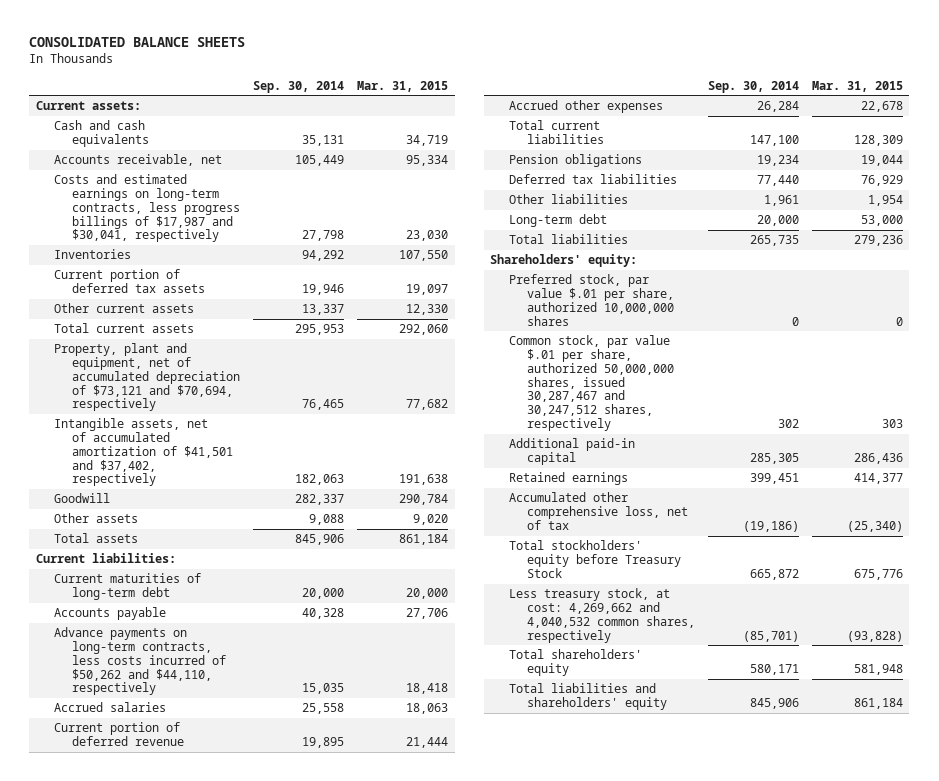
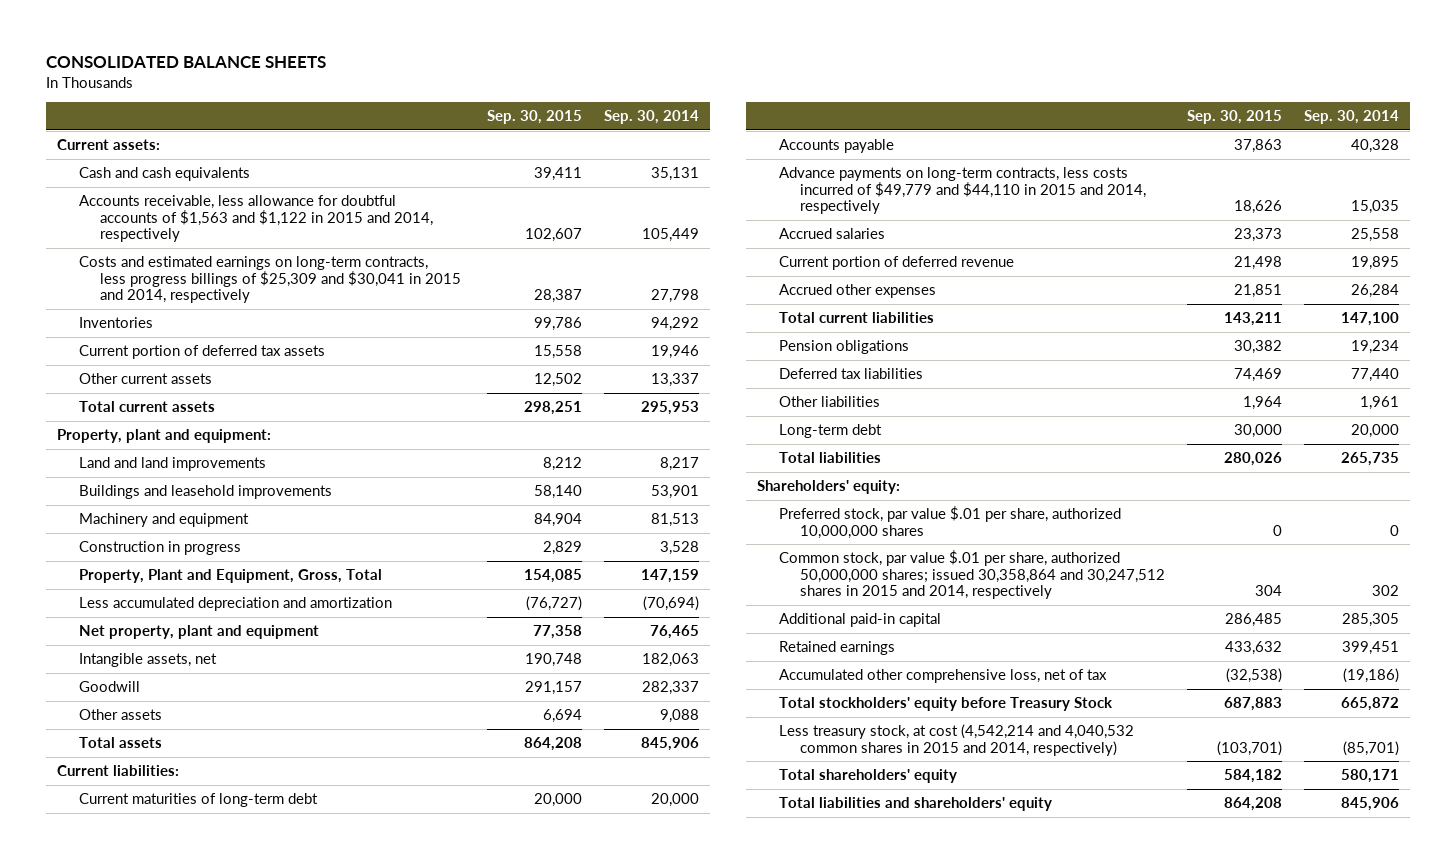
- | Sep. 30, 2014 | Mar. 31, 2015
+ | Sep. 30, 2015 | Sep. 30, 2014
- Accounts receivable, net | 105,449 | 95,334
- Costs and estimated earnings on long-term contracts, less progress billings of $17,987 and $30,041, respectively | 27,798 | 23,030
+ Accounts receivable, less allowance for doubtful accounts of $1,563 and $1,122 in 2015 and 2014, respectively | 102,607 | 105,449
+ Costs and estimated earnings on long-term contracts, less progress billings of $25,309 and $30,041 in 2015 and 2014, respectively | 28,387 | 27,798
- Property, plant and equipment, net of accumulated depreciation of $73,121 and $70,694, respectively | 76,465 | 77,682
- Intangible assets, net of accumulated amortization of $41,501 and $37,402, respectively | 182,063 | 191,638
+ Property, plant and equipment:
+ Land and land improvements | 8,212 | 8,217
+ Buildings and leasehold improvements | 58,140 | 53,901
+ Machinery and equipment | 84,904 | 81,513
+ Construction in progress | 2,829 | 3,528
+ Property, Plant and Equipment, Gross, Total | 154,085 | 147,159
+ Less accumulated depreciation and amortization | (76,727) | (70,694)
+ Net property, plant and equipment | 77,358 | 76,465
+ Intangible assets, net | 190,748 | 182,063
- Advance payments on long-term contracts, less costs incurred of $50,262 and $44,110, respectively | 15,035 | 18,418
+ Advance payments on long-term contracts, less costs incurred of $49,779 and $44,110 in 2015 and 2014, respectively | 18,626 | 15,035
- Common stock, par value $.01 per share, authorized 50,000,000 shares, issued 30,287,467 and 30,247,512 shares, respectively | 302 | 303
+ Common stock, par value $.01 per share, authorized 50,000,000 shares; issued 30,358,864 and 30,247,512 shares in 2015 and 2014, respectively | 304 | 302
- Less treasury stock, at cost: 4,269,662 and 4,040,532 common shares, respectively | (85,701) | (93,828)
+ Less treasury stock, at cost (4,542,214 and 4,040,532 common shares in 2015 and 2014, respectively) | (103,701) | (85,701)

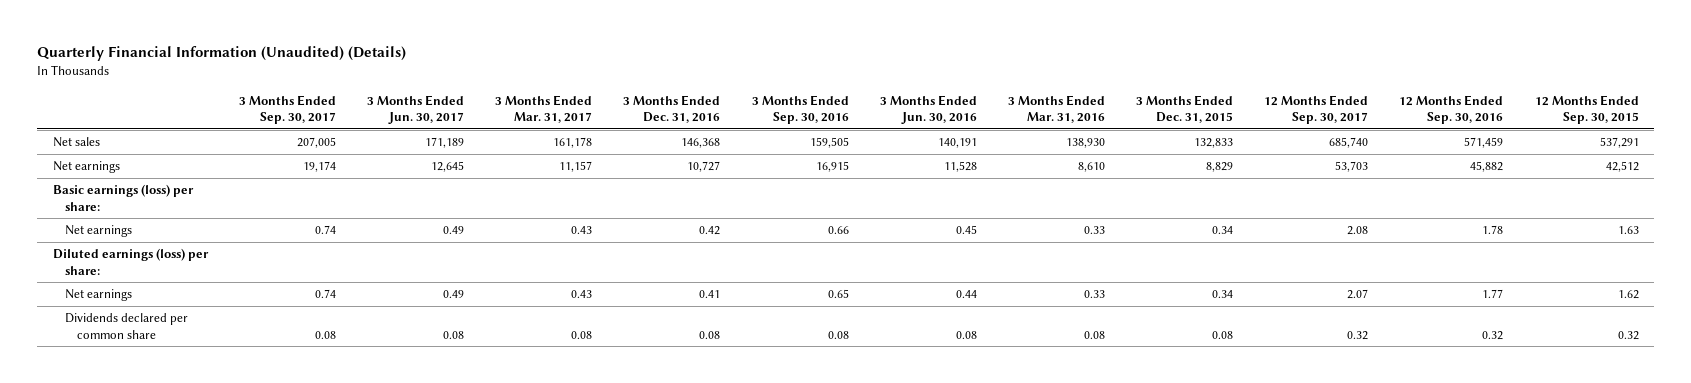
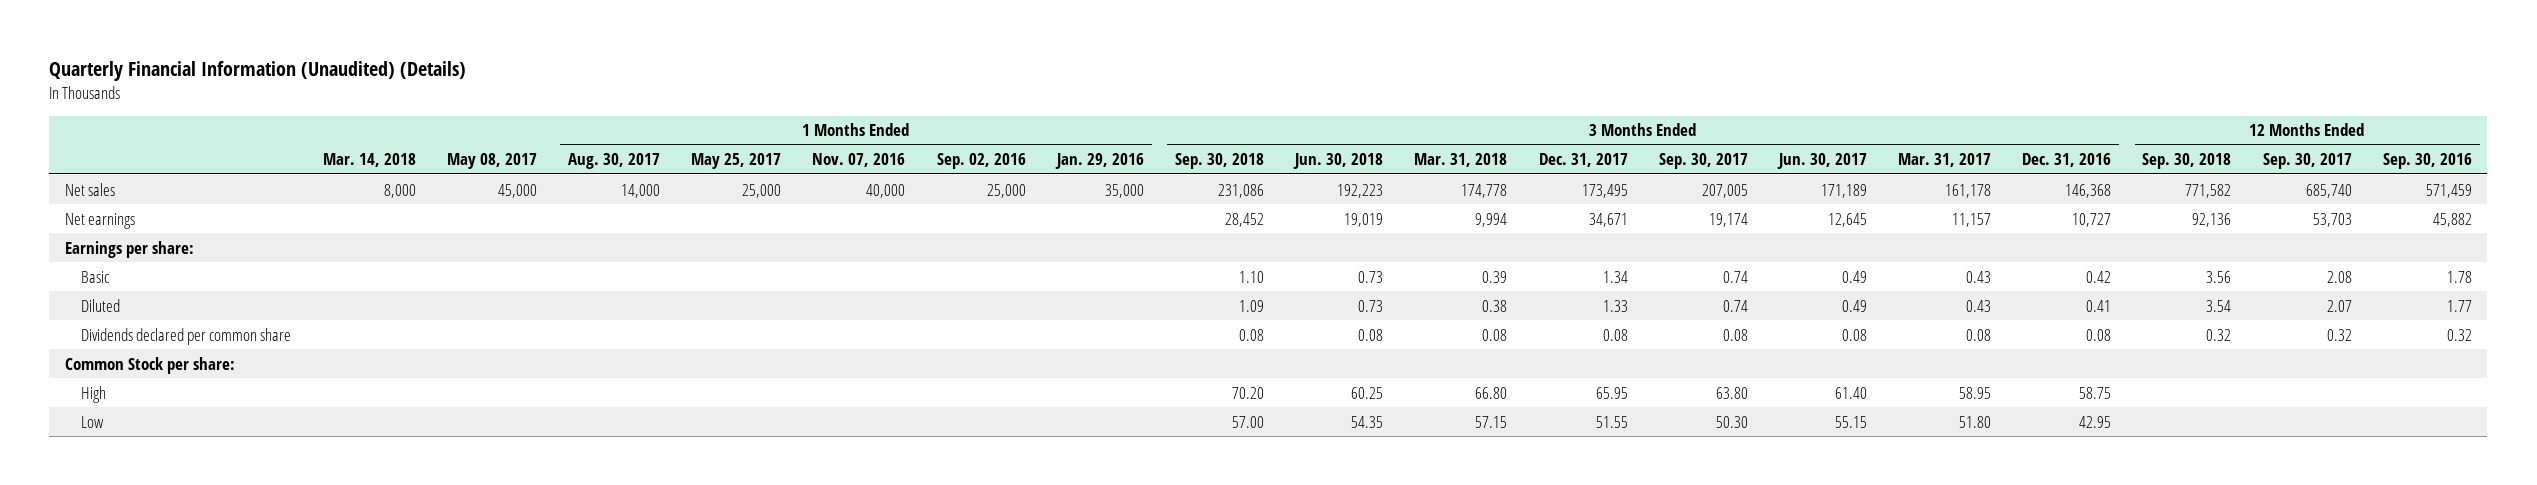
- | 3 Months Ended Sep. 30, 2017 | 3 Months Ended Jun. 30, 2017 | 3 Months Ended Mar. 31, 2017 | 3 Months Ended Dec. 31, 2016 | 3 Months Ended Sep. 30, 2016 | 3 Months Ended Jun. 30, 2016 | 3 Months Ended Mar. 31, 2016 | 3 Months Ended Dec. 31, 2015 | 12 Months Ended Sep. 30, 2017 | 12 Months Ended Sep. 30, 2016 | 12 Months Ended Sep. 30, 2015
+ | Mar. 14, 2018 | May 08, 2017 | 1 Months Ended Aug. 30, 2017 | 1 Months Ended May 25, 2017 | 1 Months Ended Nov. 07, 2016 | 1 Months Ended Sep. 02, 2016 | 1 Months Ended Jan. 29, 2016 | 3 Months Ended Sep. 30, 2018 | 3 Months Ended Jun. 30, 2018 | 3 Months Ended Mar. 31, 2018 | 3 Months Ended Dec. 31, 2017 | 3 Months Ended Sep. 30, 2017 | 3 Months Ended Jun. 30, 2017 | 3 Months Ended Mar. 31, 2017 | 3 Months Ended Dec. 31, 2016 | 12 Months Ended Sep. 30, 2018 | 12 Months Ended Sep. 30, 2017 | 12 Months Ended Sep. 30, 2016
- Basic earnings (loss) per share:
- Net earnings | 0.74 | 0.49 | 0.43 | 0.42 | 0.66 | 0.45 | 0.33 | 0.34 | 2.08 | 1.78 | 1.63
- Diluted earnings (loss) per share:
- Net earnings | 0.74 | 0.49 | 0.43 | 0.41 | 0.65 | 0.44 | 0.33 | 0.34 | 2.07 | 1.77 | 1.62
+ Earnings per share:
+ Basic | | | | | | | | 1.10 | 0.73 | 0.39 | 1.34 | 0.74 | 0.49 | 0.43 | 0.42 | 3.56 | 2.08 | 1.78
+ Diluted | | | | | | | | 1.09 | 0.73 | 0.38 | 1.33 | 0.74 | 0.49 | 0.43 | 0.41 | 3.54 | 2.07 | 1.77
+ Common Stock per share:
+ High | | | | | | | | 70.20 | 60.25 | 66.80 | 65.95 | 63.80 | 61.40 | 58.95 | 58.75 | | |
+ Low | | | | | | | | 57.00 | 54.35 | 57.15 | 51.55 | 50.30 | 55.15 | 51.80 | 42.95 | | |

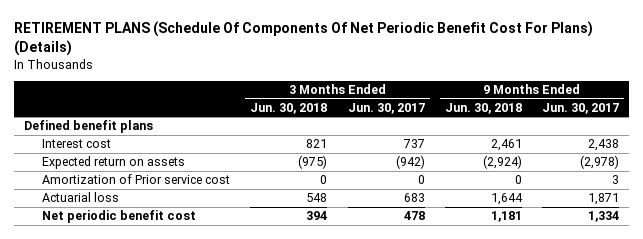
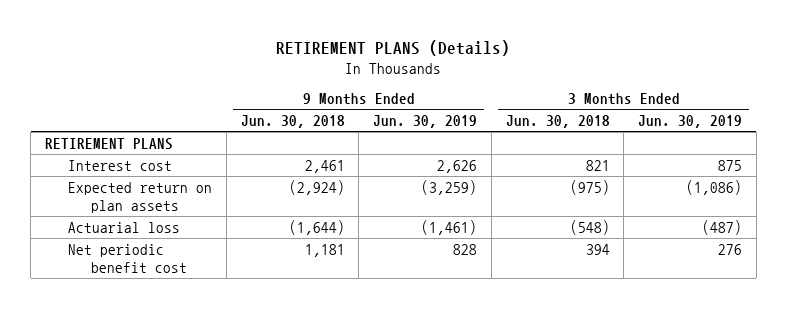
- RETIREMENT PLANS (Schedule Of Components Of Net Periodic Benefit Cost For Plans) (Details)
+ RETIREMENT PLANS (Details)
- | 3 Months Ended Jun. 30, 2018 | 3 Months Ended Jun. 30, 2017 | 9 Months Ended Jun. 30, 2018 | 9 Months Ended Jun. 30, 2017
+ | 9 Months Ended Jun. 30, 2018 | 9 Months Ended Jun. 30, 2019 | 3 Months Ended Jun. 30, 2018 | 3 Months Ended Jun. 30, 2019
- Defined benefit plans
+ RETIREMENT PLANS
- Expected return on assets | (975) | (942) | (2,924) | (2,978)
- Amortization of Prior service cost | 0 | 0 | 0 | 3
- Actuarial loss | 548 | 683 | 1,644 | 1,871
+ Expected return on plan assets | (2,924) | (3,259) | (975) | (1,086)
+ Actuarial loss | (1,644) | (1,461) | (548) | (487)

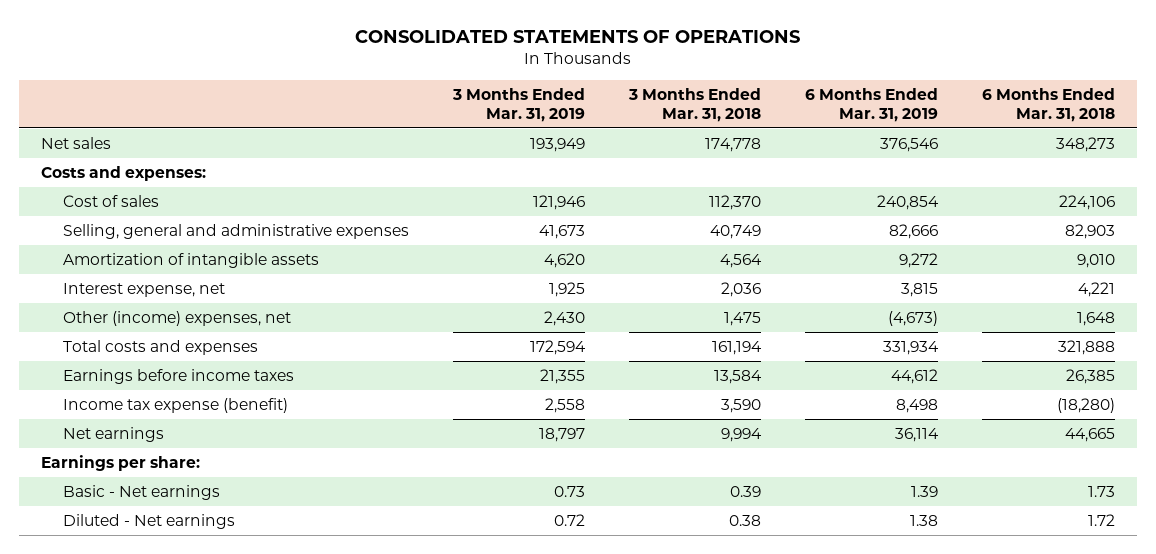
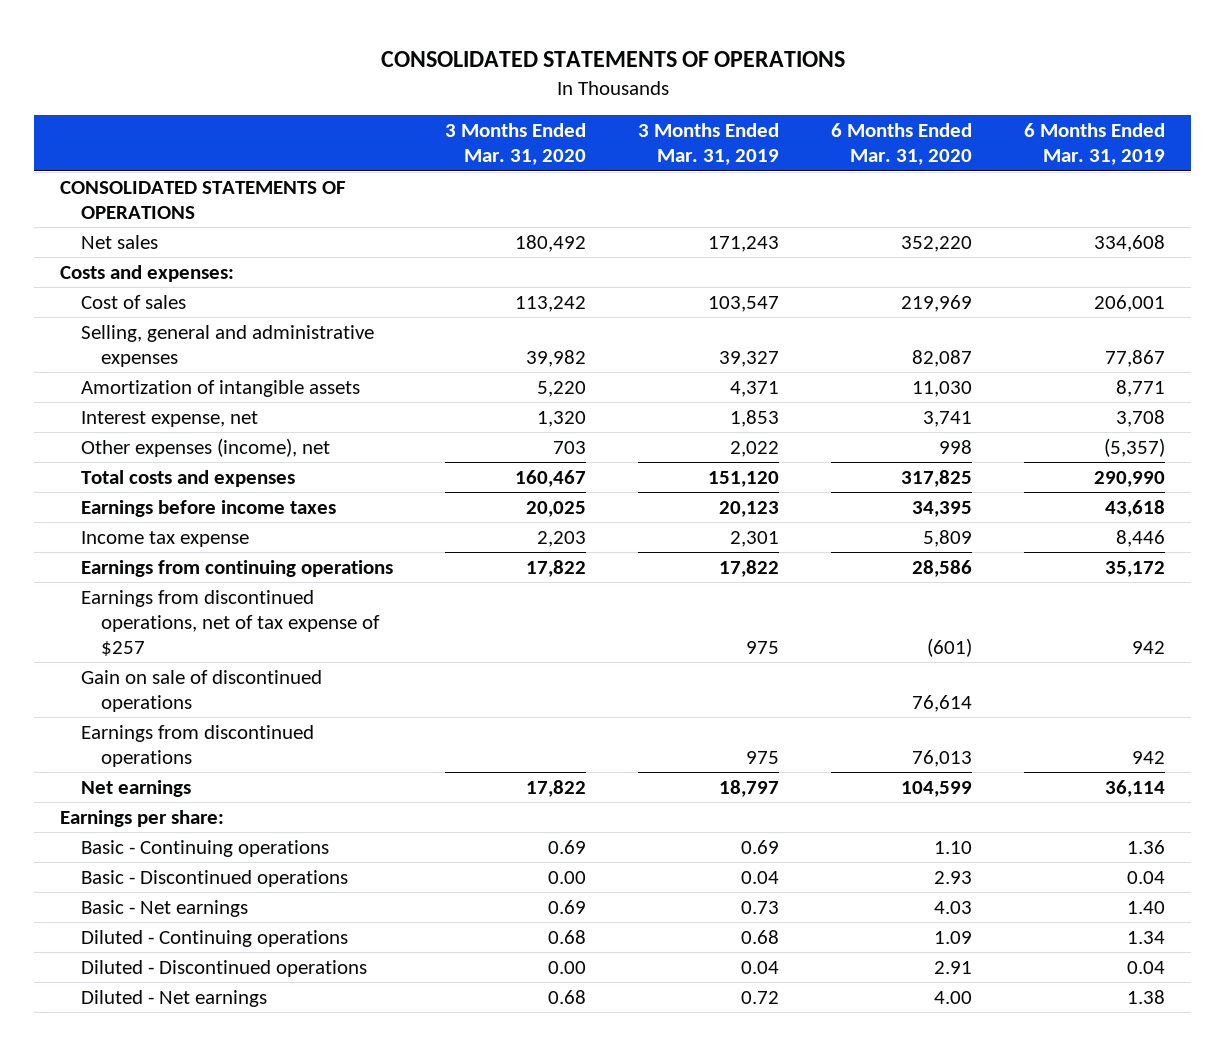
- | 3 Months Ended Mar. 31, 2019 | 3 Months Ended Mar. 31, 2018 | 6 Months Ended Mar. 31, 2019 | 6 Months Ended Mar. 31, 2018
+ | 3 Months Ended Mar. 31, 2020 | 3 Months Ended Mar. 31, 2019 | 6 Months Ended Mar. 31, 2020 | 6 Months Ended Mar. 31, 2019
- Net sales | 193,949 | 174,778 | 376,546 | 348,273
+ CONSOLIDATED STATEMENTS OF OPERATIONS
+ Net sales | 180,492 | 171,243 | 352,220 | 334,608
- Cost of sales | 121,946 | 112,370 | 240,854 | 224,106
- Selling, general and administrative expenses | 41,673 | 40,749 | 82,666 | 82,903
- Amortization of intangible assets | 4,620 | 4,564 | 9,272 | 9,010
- Interest expense, net | 1,925 | 2,036 | 3,815 | 4,221
- Other (income) expenses, net | 2,430 | 1,475 | (4,673) | 1,648
- Total costs and expenses | 172,594 | 161,194 | 331,934 | 321,888
- Earnings before income taxes | 21,355 | 13,584 | 44,612 | 26,385
- Income tax expense (benefit) | 2,558 | 3,590 | 8,498 | (18,280)
+ Cost of sales | 113,242 | 103,547 | 219,969 | 206,001
+ Selling, general and administrative expenses | 39,982 | 39,327 | 82,087 | 77,867
+ Amortization of intangible assets | 5,220 | 4,371 | 11,030 | 8,771
+ Interest expense, net | 1,320 | 1,853 | 3,741 | 3,708
+ Other expenses (income), net | 703 | 2,022 | 998 | (5,357)
+ Total costs and expenses | 160,467 | 151,120 | 317,825 | 290,990
+ Earnings before income taxes | 20,025 | 20,123 | 34,395 | 43,618
+ Income tax expense | 2,203 | 2,301 | 5,809 | 8,446
+ Earnings from continuing operations | 17,822 | 17,822 | 28,586 | 35,172
+ Earnings from discontinued operations, net of tax expense of $257 | | 975 | (601) | 942
+ Gain on sale of discontinued operations | | | 76,614 |
+ Earnings from discontinued operations | | 975 | 76,013 | 942
- Basic - Net earnings | 0.73 | 0.39 | 1.39 | 1.73
+ Basic - Continuing operations | 0.69 | 0.69 | 1.10 | 1.36
+ Basic - Discontinued operations | 0.00 | 0.04 | 2.93 | 0.04
+ Basic - Net earnings | 0.69 | 0.73 | 4.03 | 1.40
+ Diluted - Continuing operations | 0.68 | 0.68 | 1.09 | 1.34
+ Diluted - Discontinued operations | 0.00 | 0.04 | 2.91 | 0.04

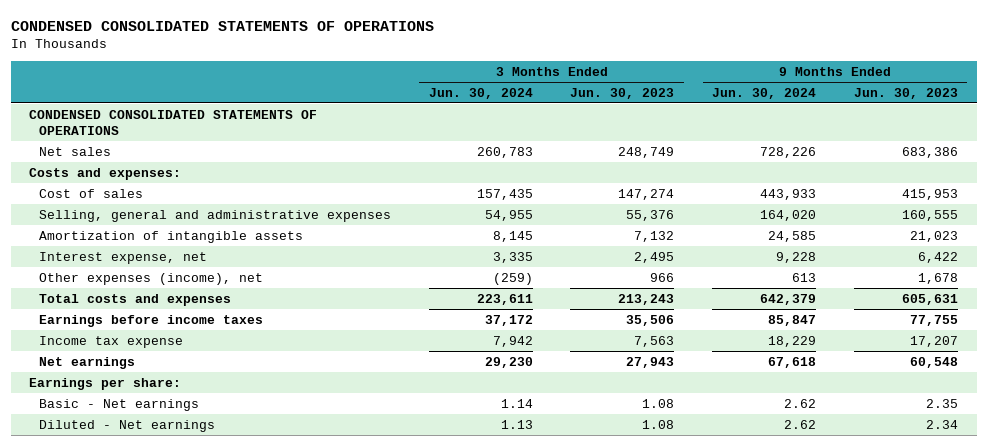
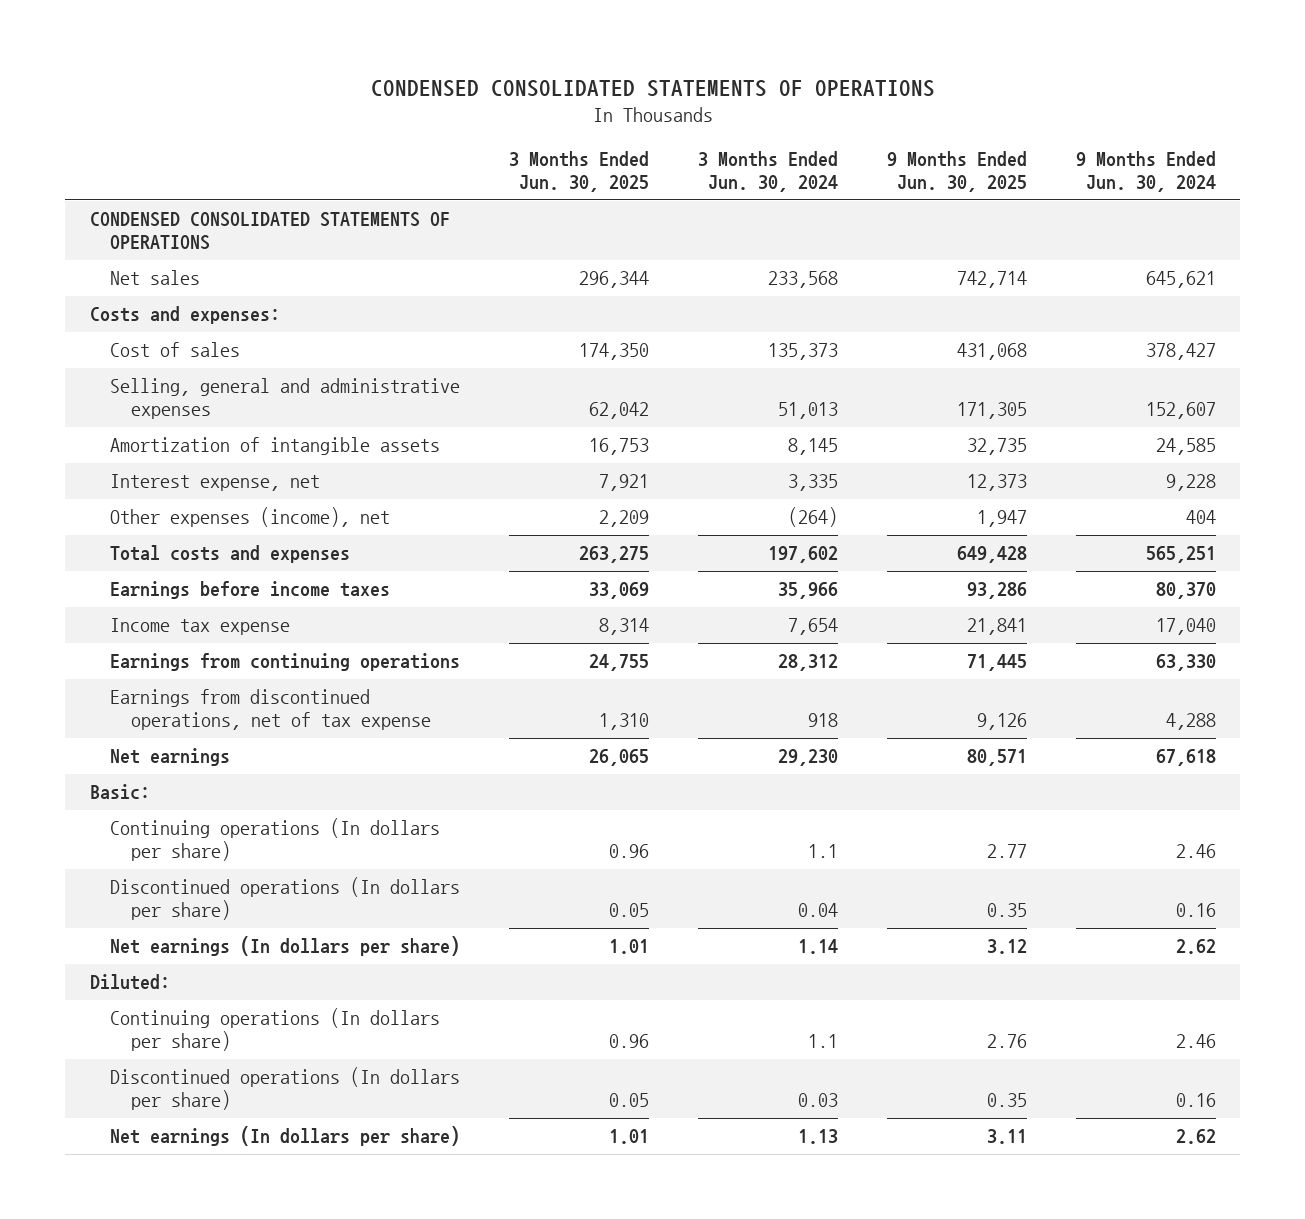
- | 3 Months Ended Jun. 30, 2024 | 3 Months Ended Jun. 30, 2023 | 9 Months Ended Jun. 30, 2024 | 9 Months Ended Jun. 30, 2023
+ | 3 Months Ended Jun. 30, 2025 | 3 Months Ended Jun. 30, 2024 | 9 Months Ended Jun. 30, 2025 | 9 Months Ended Jun. 30, 2024
- Net sales | 260,783 | 248,749 | 728,226 | 683,386
+ Net sales | 296,344 | 233,568 | 742,714 | 645,621
- Cost of sales | 157,435 | 147,274 | 443,933 | 415,953
- Selling, general and administrative expenses | 54,955 | 55,376 | 164,020 | 160,555
+ Cost of sales | 174,350 | 135,373 | 431,068 | 378,427
+ Selling, general and administrative expenses | 62,042 | 51,013 | 171,305 | 152,607
- Other expenses (income), net | (259) | 966 | 613 | 1,678
- Total costs and expenses | 223,611 | 213,243 | 642,379 | 605,631
- Earnings before income taxes | 37,172 | 35,506 | 85,847 | 77,755
- Income tax expense | 7,942 | 7,563 | 18,229 | 17,207
+ Other expenses (income), net | 2,209 | (264) | 1,947 | 404
+ Total costs and expenses | 263,275 | 197,602 | 649,428 | 565,251
+ Earnings before income taxes | 33,069 | 35,966 | 93,286 | 80,370
+ Income tax expense | 8,314 | 7,654 | 21,841 | 17,040
+ Earnings from continuing operations | 24,755 | 28,312 | 71,445 | 63,330
+ Earnings from discontinued operations, net of tax expense | 1,310 | 918 | 9,126 | 4,288
- Earnings per share:
- Basic - Net earnings | 1.14 | 1.08 | 2.62 | 2.35
- Diluted - Net earnings | 1.13 | 1.08 | 2.62 | 2.34
+ Basic:
+ Continuing operations (In dollars per share) | 0.96 | 1.1 | 2.77 | 2.46
+ Discontinued operations (In dollars per share) | 0.05 | 0.04 | 0.35 | 0.16
+ Net earnings (In dollars per share) | 1.01 | 1.14 | 3.12 | 2.62
+ Diluted:
+ Continuing operations (In dollars per share) | 0.96 | 1.1 | 2.76 | 2.46
+ Discontinued operations (In dollars per share) | 0.05 | 0.03 | 0.35 | 0.16
+ Net earnings (In dollars per share) | 1.01 | 1.13 | 3.11 | 2.62

